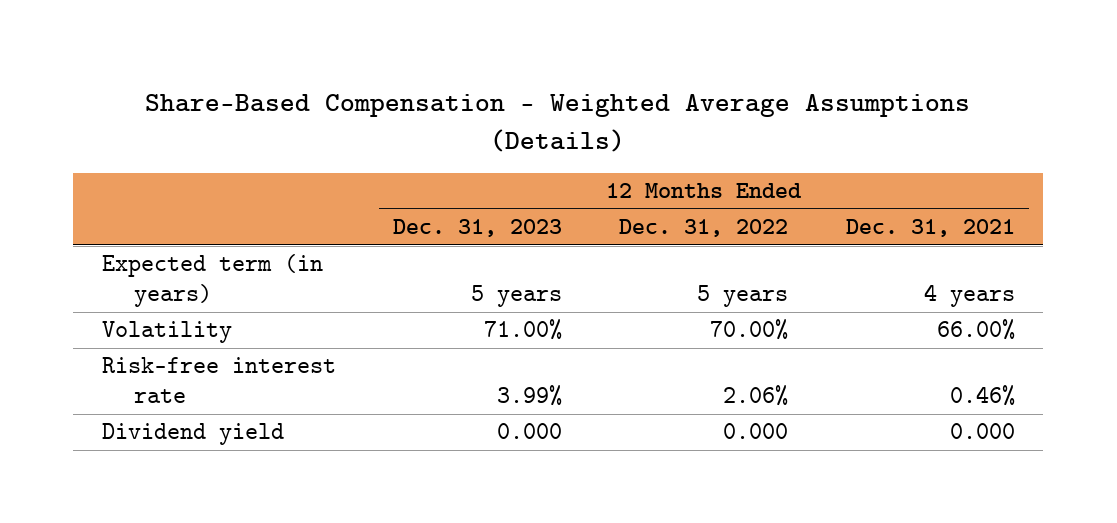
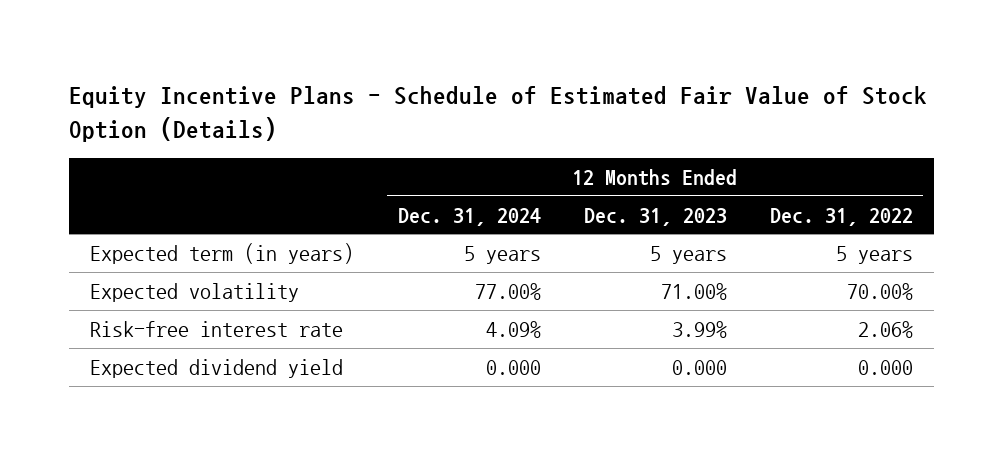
- Share-Based Compensation - Weighted Average Assumptions (Details)
+ Equity Incentive Plans - Schedule of Estimated Fair Value of Stock Option (Details)
- | 12 Months Ended Dec. 31, 2023 | 12 Months Ended Dec. 31, 2022 | 12 Months Ended Dec. 31, 2021
+ | 12 Months Ended Dec. 31, 2024 | 12 Months Ended Dec. 31, 2023 | 12 Months Ended Dec. 31, 2022
- Volatility | 71.00% | 70.00% | 66.00%
+ Expected volatility | 77.00% | 71.00% | 70.00%
- Dividend yield | 0.000 | 0.000 | 0.000
+ Expected dividend yield | 0.000 | 0.000 | 0.000

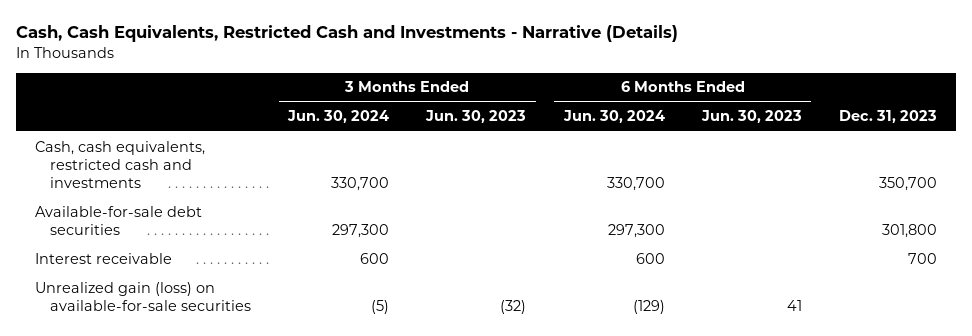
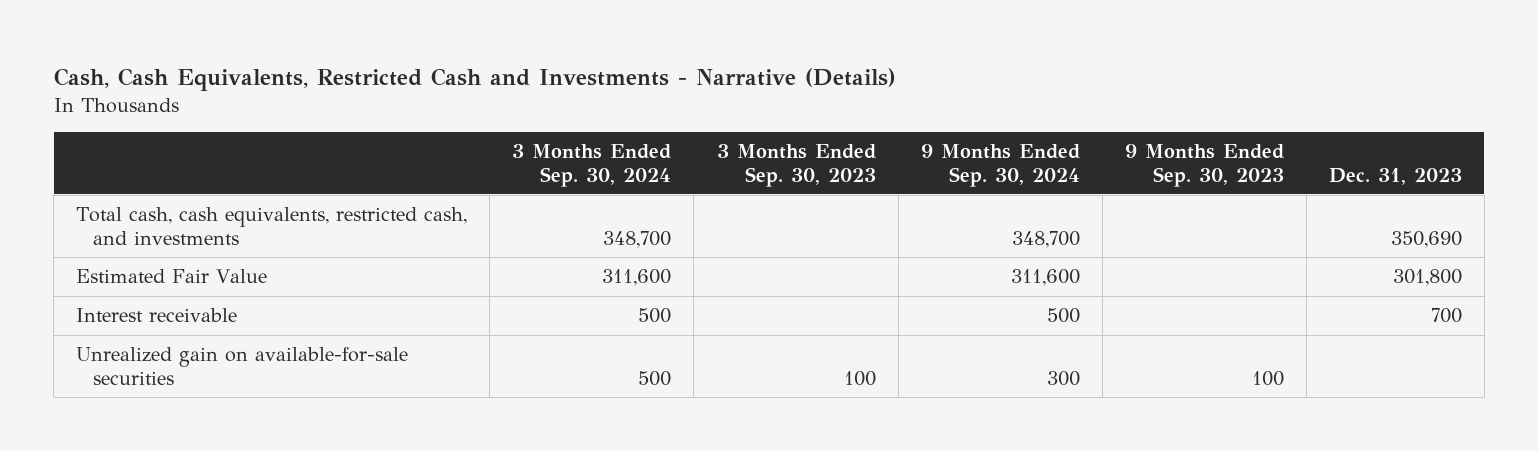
- | 3 Months Ended Jun. 30, 2024 | 3 Months Ended Jun. 30, 2023 | 6 Months Ended Jun. 30, 2024 | 6 Months Ended Jun. 30, 2023 | Dec. 31, 2023
+ | 3 Months Ended Sep. 30, 2024 | 3 Months Ended Sep. 30, 2023 | 9 Months Ended Sep. 30, 2024 | 9 Months Ended Sep. 30, 2023 | Dec. 31, 2023
- Cash, cash equivalents, restricted cash and investments | 330,700 | | 330,700 | | 350,700
- Available-for-sale debt securities | 297,300 | | 297,300 | | 301,800
+ Total cash, cash equivalents, restricted cash, and investments | 348,700 | | 348,700 | | 350,690
+ Estimated Fair Value | 311,600 | | 311,600 | | 301,800
- Unrealized gain (loss) on available-for-sale securities | (5) | (32) | (129) | 41 |
+ Unrealized gain on available-for-sale securities | 500 | 100 | 300 | 100 |

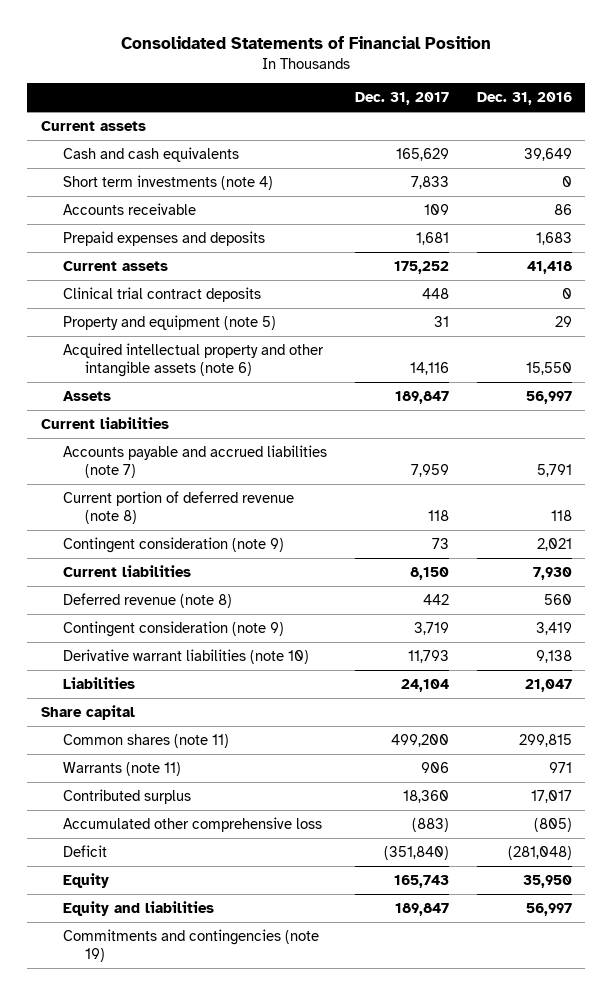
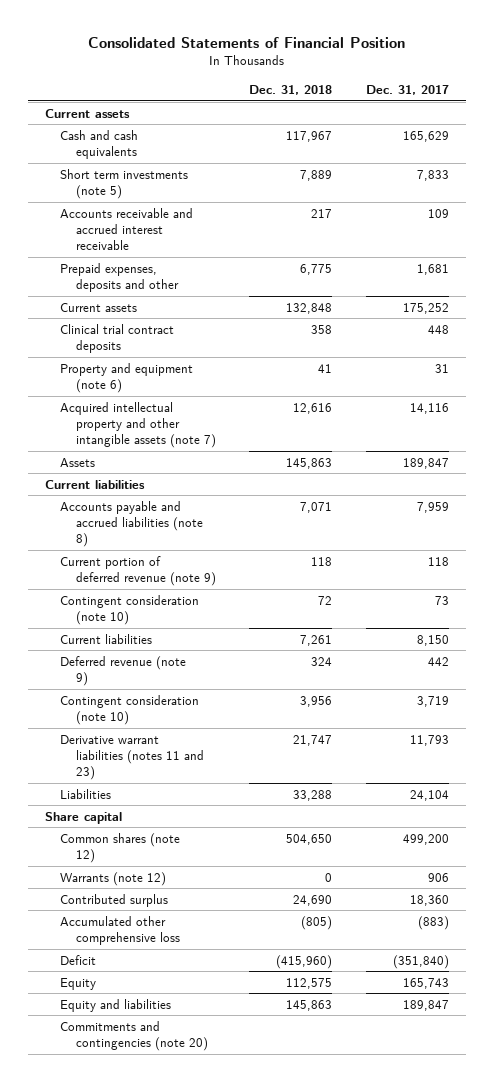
- | Dec. 31, 2017 | Dec. 31, 2016
+ | Dec. 31, 2018 | Dec. 31, 2017
- Short term investments (note 4) | 7,833 | 0
- Accounts receivable | 109 | 86
- Prepaid expenses and deposits | 1,681 | 1,683
+ Short term investments (note 5) | 7,889 | 7,833
+ Accounts receivable and accrued interest receivable | 217 | 109
+ Prepaid expenses, deposits and other | 6,775 | 1,681
- Property and equipment (note 5) | 31 | 29
- Acquired intellectual property and other intangible assets (note 6) | 14,116 | 15,550
+ Property and equipment (note 6) | 41 | 31
+ Acquired intellectual property and other intangible assets (note 7) | 12,616 | 14,116
- Accounts payable and accrued liabilities (note 7) | 7,959 | 5,791
- Current portion of deferred revenue (note 8) | 118 | 118
- Contingent consideration (note 9) | 73 | 2,021
+ Accounts payable and accrued liabilities (note 8) | 7,071 | 7,959
+ Current portion of deferred revenue (note 9) | 118 | 118
+ Contingent consideration (note 10) | 72 | 73
- Deferred revenue (note 8) | 442 | 560
- Contingent consideration (note 9) | 3,719 | 3,419
- Derivative warrant liabilities (note 10) | 11,793 | 9,138
+ Deferred revenue (note 9) | 324 | 442
+ Contingent consideration (note 10) | 3,956 | 3,719
+ Derivative warrant liabilities (notes 11 and 23) | 21,747 | 11,793
- Common shares (note 11) | 499,200 | 299,815
- Warrants (note 11) | 906 | 971
+ Common shares (note 12) | 504,650 | 499,200
+ Warrants (note 12) | 0 | 906
- Commitments and contingencies (note 19)
+ Commitments and contingencies (note 20)

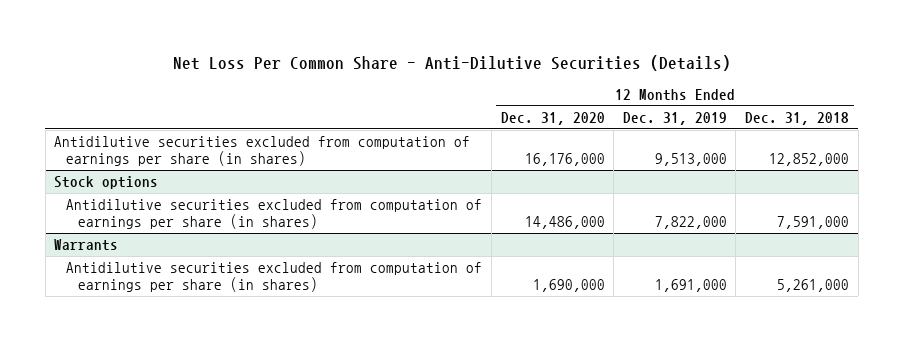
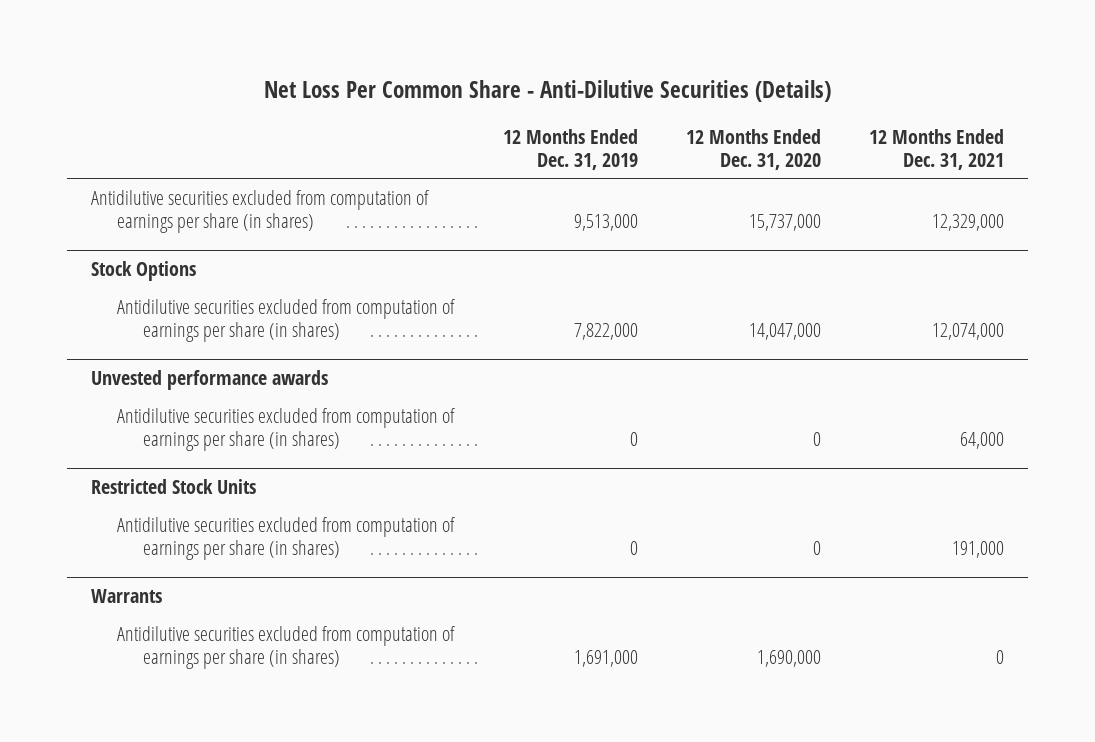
- | 12 Months Ended Dec. 31, 2020 | 12 Months Ended Dec. 31, 2019 | 12 Months Ended Dec. 31, 2018
+ | 12 Months Ended Dec. 31, 2019 | 12 Months Ended Dec. 31, 2020 | 12 Months Ended Dec. 31, 2021
- Antidilutive securities excluded from computation of earnings per share (in shares) | 16,176,000 | 9,513,000 | 12,852,000
- Stock options
- Antidilutive securities excluded from computation of earnings per share (in shares) | 14,486,000 | 7,822,000 | 7,591,000
+ Antidilutive securities excluded from computation of earnings per share (in shares) | 9,513,000 | 15,737,000 | 12,329,000
+ Stock Options
+ Antidilutive securities excluded from computation of earnings per share (in shares) | 7,822,000 | 14,047,000 | 12,074,000
+ Unvested performance awards
+ Antidilutive securities excluded from computation of earnings per share (in shares) | 0 | 0 | 64,000
+ Restricted Stock Units
+ Antidilutive securities excluded from computation of earnings per share (in shares) | 0 | 0 | 191,000

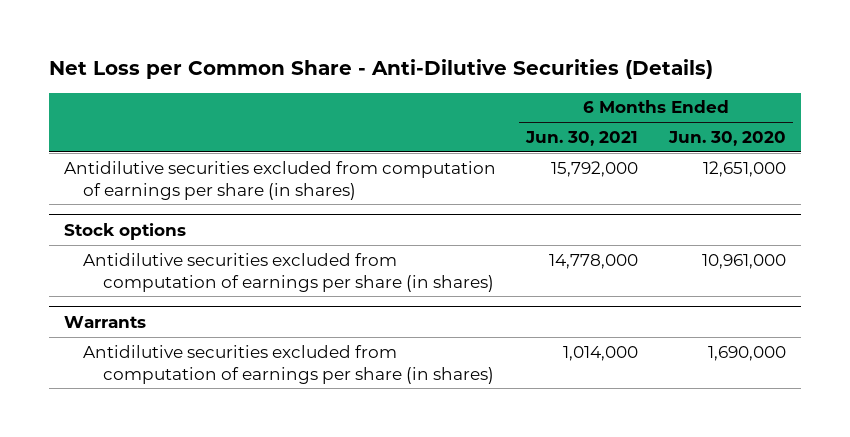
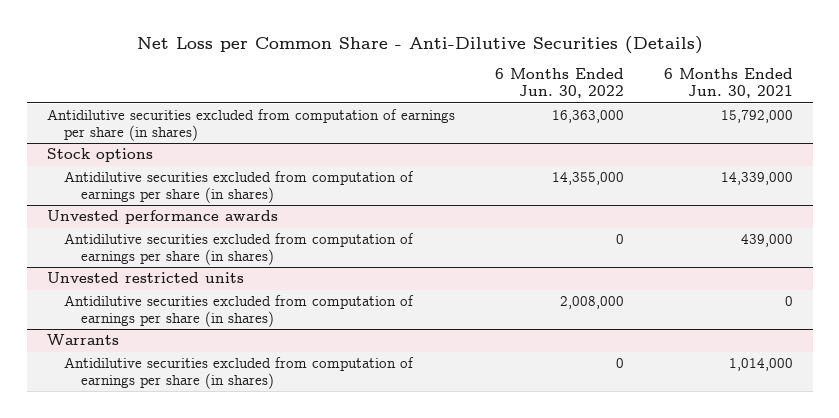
- | 6 Months Ended Jun. 30, 2021 | 6 Months Ended Jun. 30, 2020
+ | 6 Months Ended Jun. 30, 2022 | 6 Months Ended Jun. 30, 2021
@ Stock options
- Antidilutive securities excluded from computation of earnings per share (in shares) | 14,778,000 | 10,961,000
+ Antidilutive securities excluded from computation of earnings per share (in shares) | 14,355,000 | 14,339,000
+ Unvested performance awards
+ Antidilutive securities excluded from computation of earnings per share (in shares) | 0 | 439,000
+ Unvested restricted units
+ Antidilutive securities excluded from computation of earnings per share (in shares) | 2,008,000 | 0

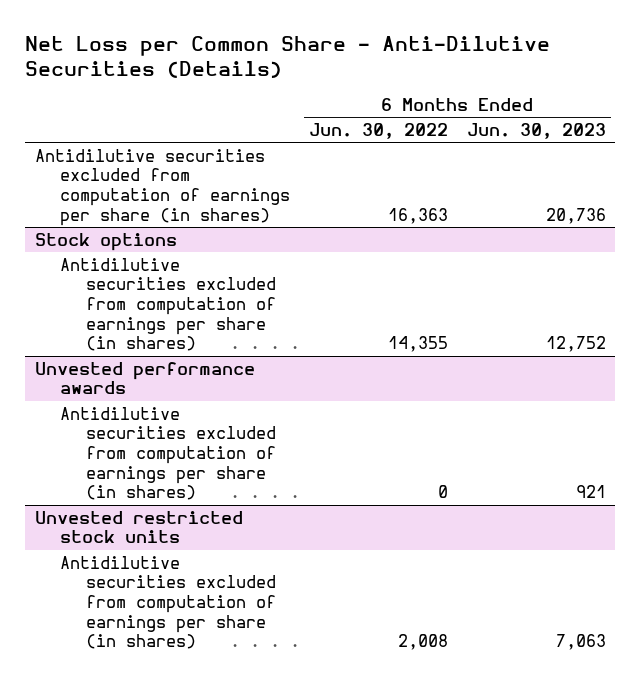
- | 6 Months Ended Jun. 30, 2022 | 6 Months Ended Jun. 30, 2021
+ | 6 Months Ended Jun. 30, 2022 | 6 Months Ended Jun. 30, 2023
- Antidilutive securities excluded from computation of earnings per share (in shares) | 16,363,000 | 15,792,000
+ Antidilutive securities excluded from computation of earnings per share (in shares) | 16,363 | 20,736
@ Stock options
- Antidilutive securities excluded from computation of earnings per share (in shares) | 14,355,000 | 14,339,000
+ Antidilutive securities excluded from computation of earnings per share (in shares) | 14,355 | 12,752
- Unvested restricted units
- Antidilutive securities excluded from computation of earnings per share (in shares) | 2,008,000 | 0
- Warrants
- Antidilutive securities excluded from computation of earnings per share (in shares) | 0 | 1,014,000
+ Unvested restricted stock units
+ Antidilutive securities excluded from computation of earnings per share (in shares) | 2,008 | 7,063

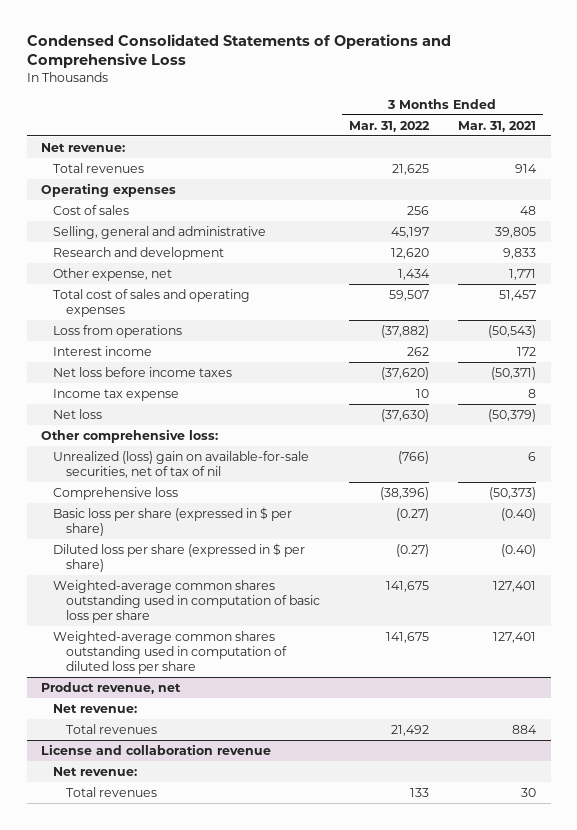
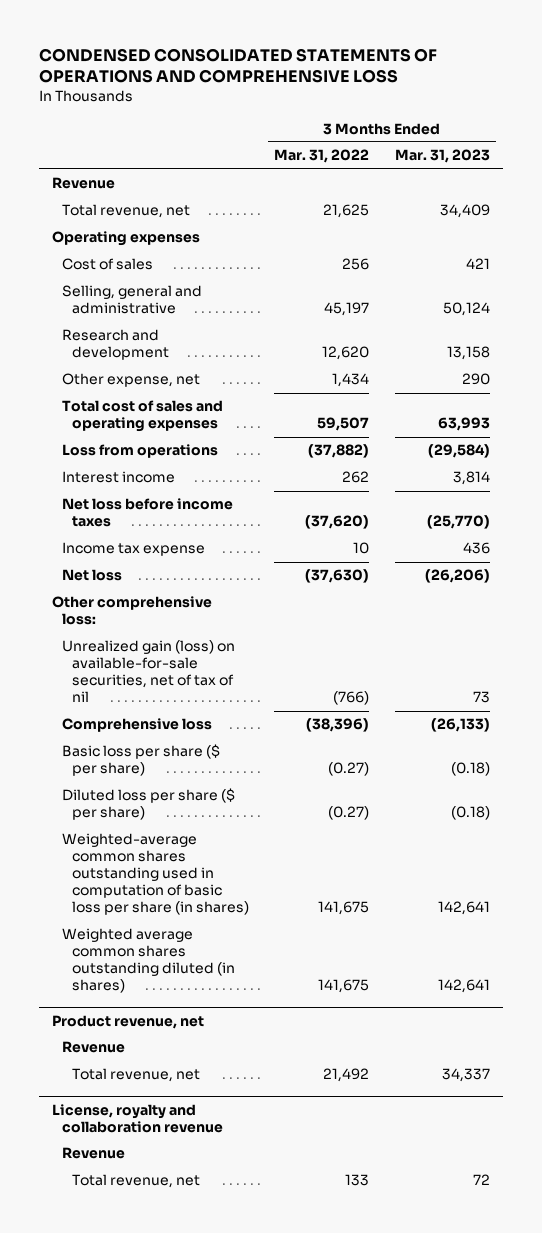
- Condensed Consolidated Statements of Operations and Comprehensive Loss
+ CONDENSED CONSOLIDATED STATEMENTS OF OPERATIONS AND COMPREHENSIVE LOSS
- | 3 Months Ended Mar. 31, 2022 | 3 Months Ended Mar. 31, 2021
+ | 3 Months Ended Mar. 31, 2022 | 3 Months Ended Mar. 31, 2023
- Net revenue:
- Total revenues | 21,625 | 914
+ Revenue
+ Total revenue, net | 21,625 | 34,409
- Unrealized (loss) gain on available-for-sale securities, net of tax of nil | (766) | 6
+ Unrealized gain (loss) on available-for-sale securities, net of tax of nil | (766) | 73
- Basic loss per share (expressed in $ per share) | (0.27) | (0.40)
- Diluted loss per share (expressed in $ per share) | (0.27) | (0.40)
- Weighted-average common shares outstanding used in computation of basic loss per share | 141,675 | 127,401
- Weighted-average common shares outstanding used in computation of diluted loss per share | 141,675 | 127,401
+ Basic loss per share ($ per share) | (0.27) | (0.18)
+ Diluted loss per share ($ per share) | (0.27) | (0.18)
+ Weighted-average common shares outstanding used in computation of basic loss per share (in shares) | 141,675 | 142,641
+ Weighted average common shares outstanding diluted (in shares) | 141,675 | 142,641
@ Product revenue, net
- Net revenue:
- Total revenues | 21,492 | 884
- License and collaboration revenue
- Net revenue:
- Total revenues | 133 | 30
@ Product revenue, net
+ Revenue
+ Total revenue, net | 21,492 | 34,337
+ License, royalty and collaboration revenue
+ Revenue
+ Total revenue, net | 133 | 72

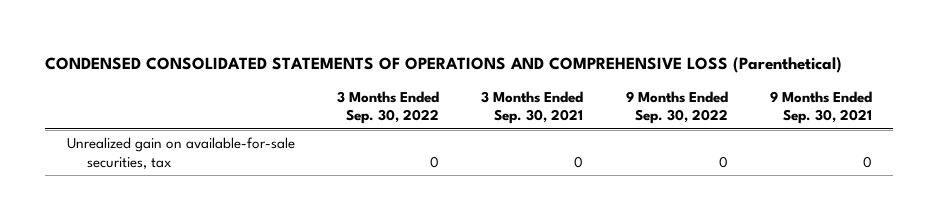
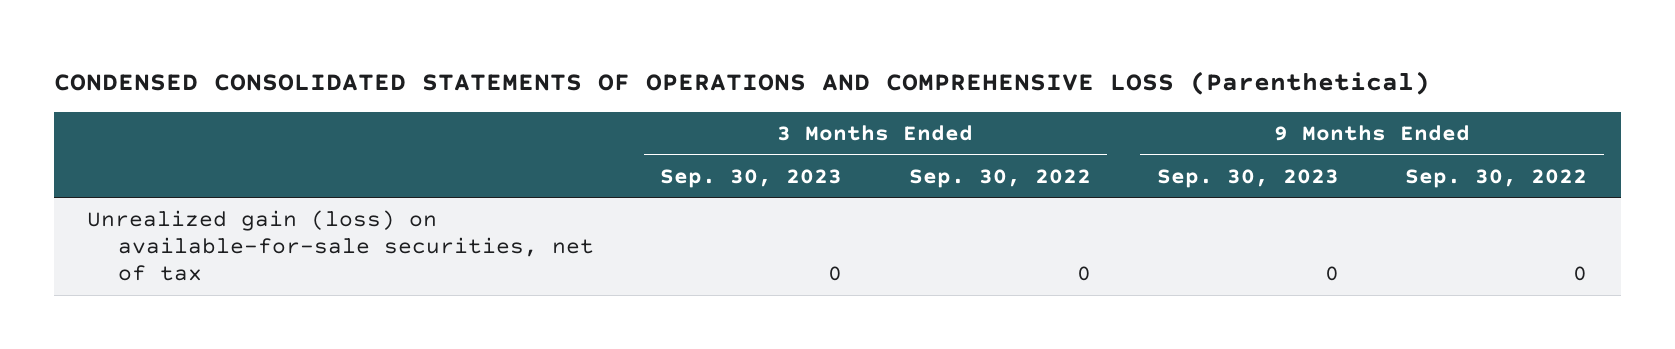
- | 3 Months Ended Sep. 30, 2022 | 3 Months Ended Sep. 30, 2021 | 9 Months Ended Sep. 30, 2022 | 9 Months Ended Sep. 30, 2021
+ | 3 Months Ended Sep. 30, 2023 | 3 Months Ended Sep. 30, 2022 | 9 Months Ended Sep. 30, 2023 | 9 Months Ended Sep. 30, 2022
- Unrealized gain on available-for-sale securities, tax | 0 | 0 | 0 | 0
+ Unrealized gain (loss) on available-for-sale securities, net of tax | 0 | 0 | 0 | 0

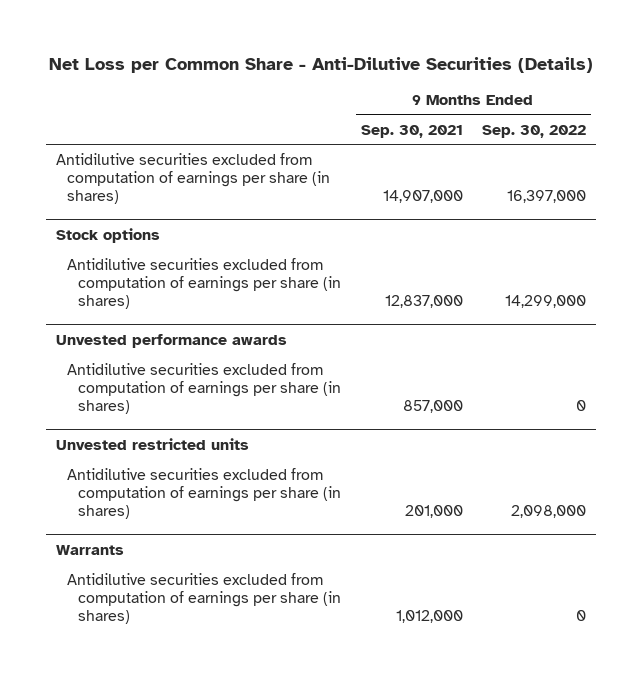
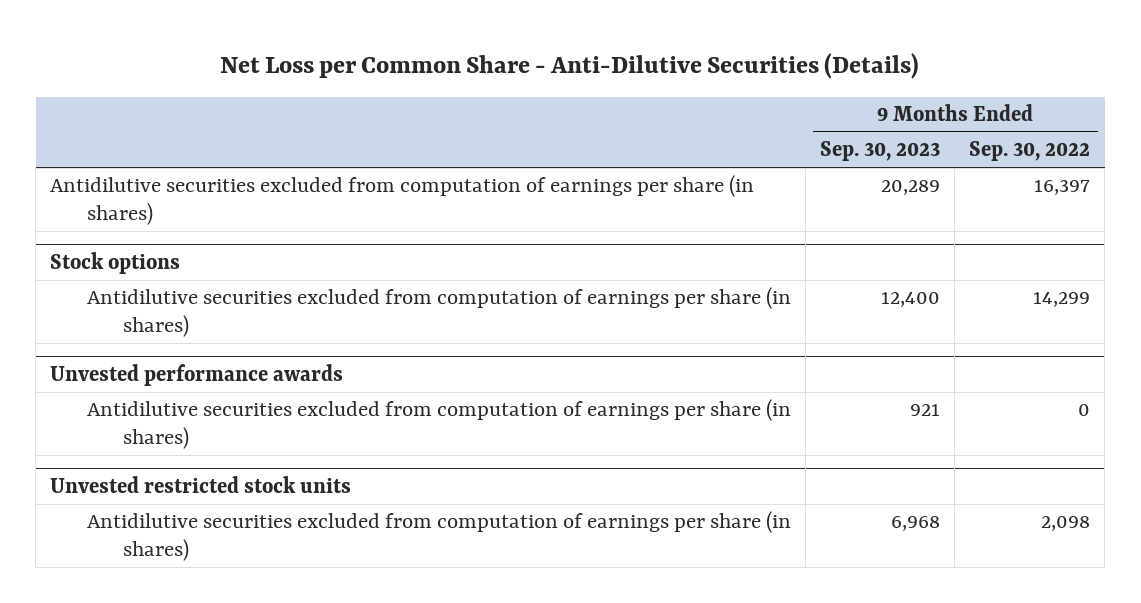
- | 9 Months Ended Sep. 30, 2021 | 9 Months Ended Sep. 30, 2022
+ | 9 Months Ended Sep. 30, 2023 | 9 Months Ended Sep. 30, 2022
- Antidilutive securities excluded from computation of earnings per share (in shares) | 14,907,000 | 16,397,000
+ Antidilutive securities excluded from computation of earnings per share (in shares) | 20,289 | 16,397
@ Stock options
- Antidilutive securities excluded from computation of earnings per share (in shares) | 12,837,000 | 14,299,000
+ Antidilutive securities excluded from computation of earnings per share (in shares) | 12,400 | 14,299
- Unvested restricted units
- Antidilutive securities excluded from computation of earnings per share (in shares) | 201,000 | 2,098,000
- Warrants
- Antidilutive securities excluded from computation of earnings per share (in shares) | 1,012,000 | 0
+ Unvested restricted stock units
+ Antidilutive securities excluded from computation of earnings per share (in shares) | 6,968 | 2,098

